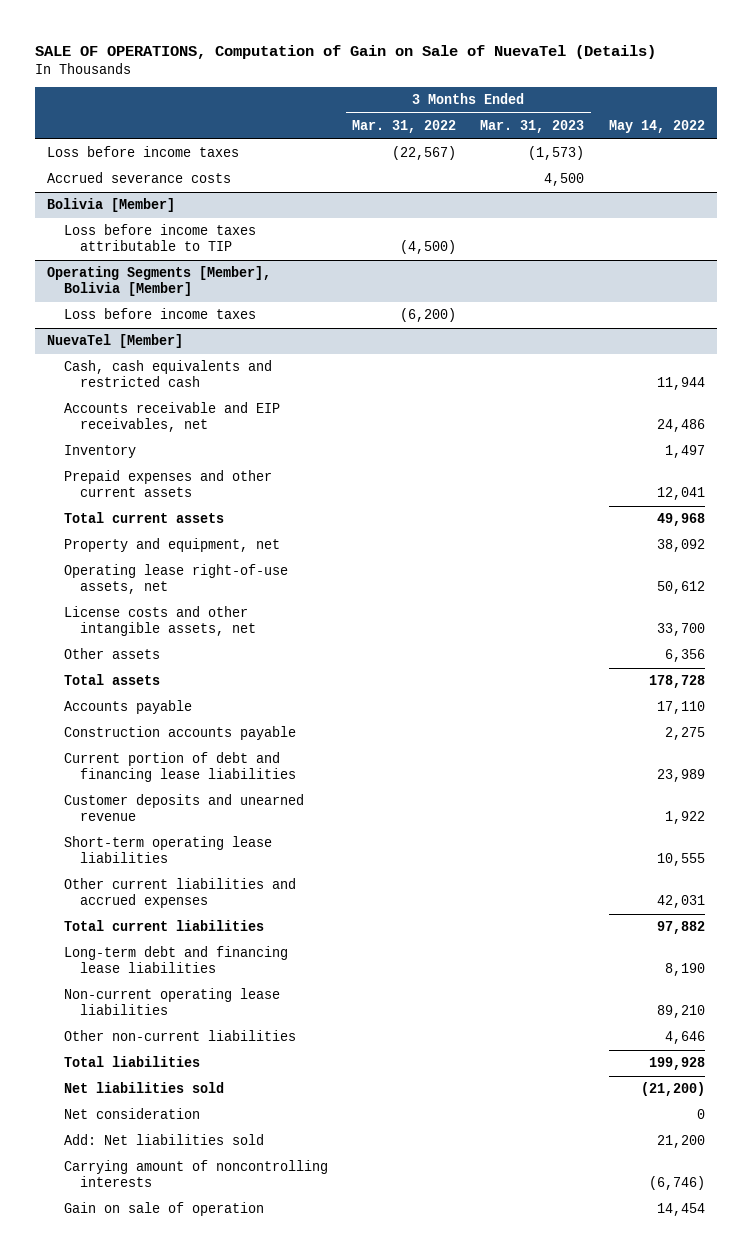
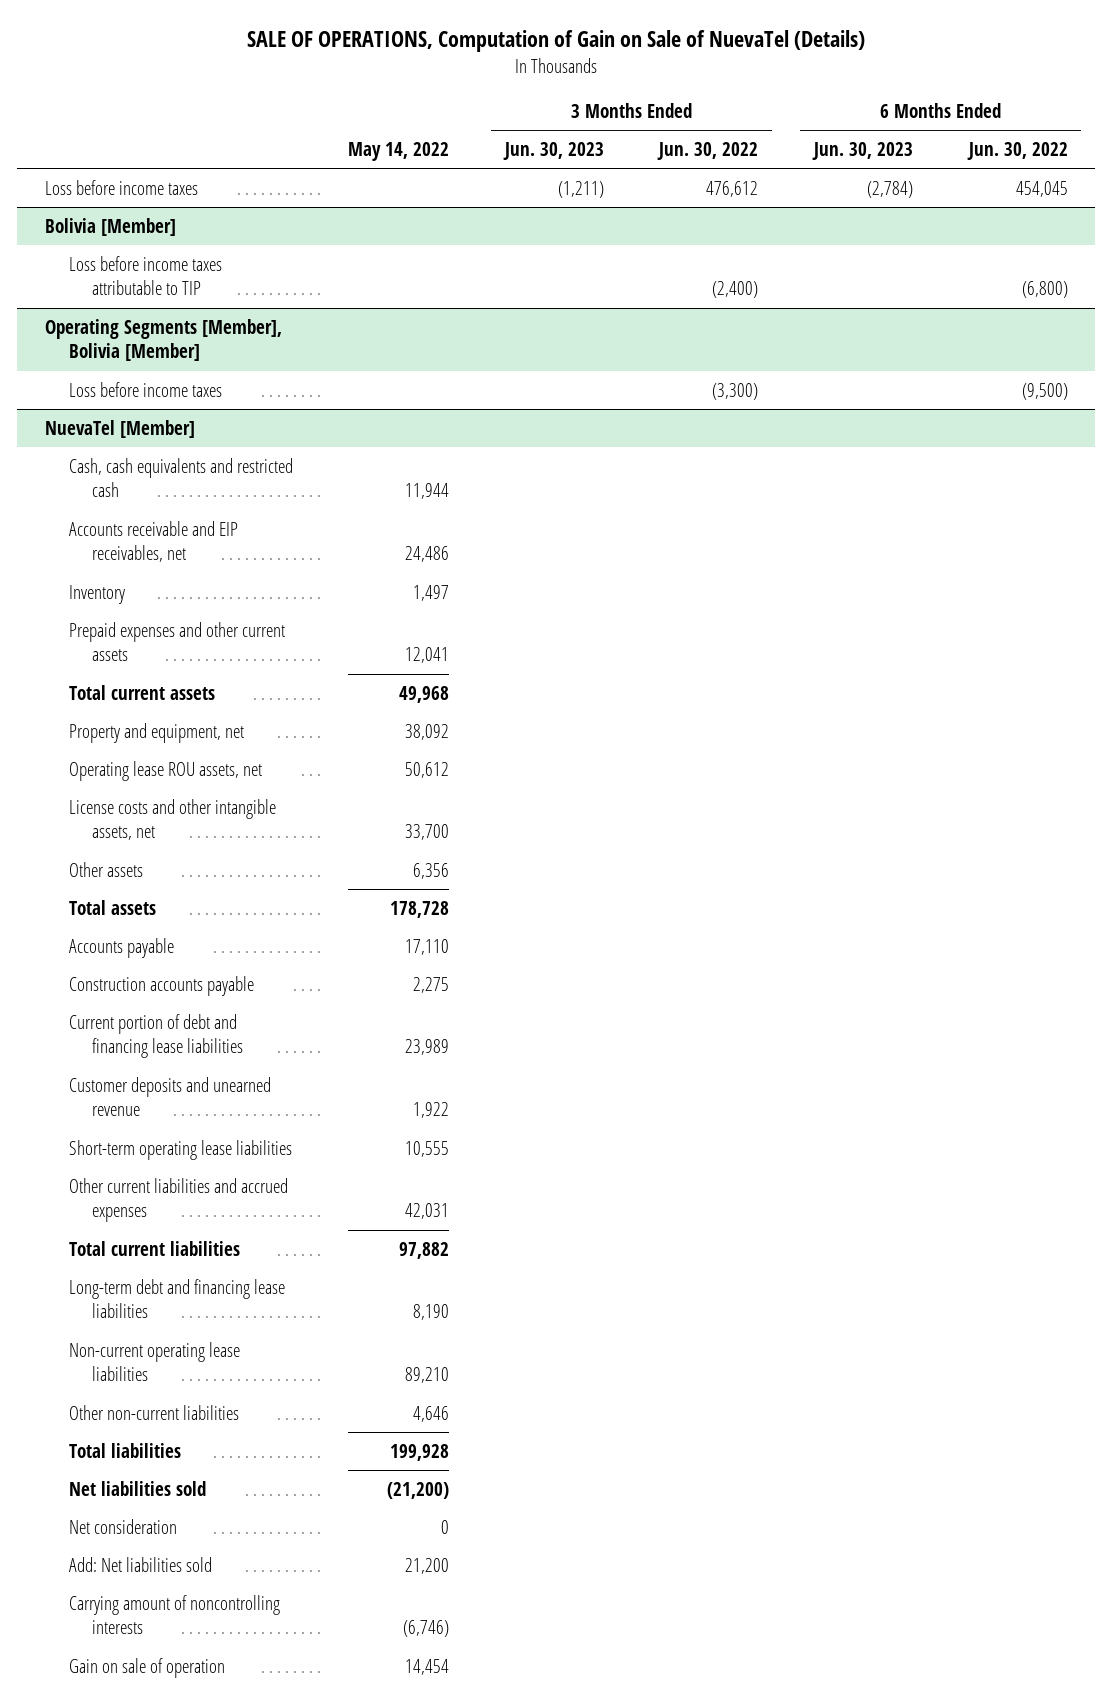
- | 3 Months Ended Mar. 31, 2022 | 3 Months Ended Mar. 31, 2023 | May 14, 2022
+ | May 14, 2022 | 3 Months Ended Jun. 30, 2023 | 3 Months Ended Jun. 30, 2022 | 6 Months Ended Jun. 30, 2023 | 6 Months Ended Jun. 30, 2022
- Accrued severance costs | | 4,500 |
@ NuevaTel [Member]
- Operating lease right-of-use assets, net | | | 50,612
+ Operating lease ROU assets, net | 50,612 | | | |

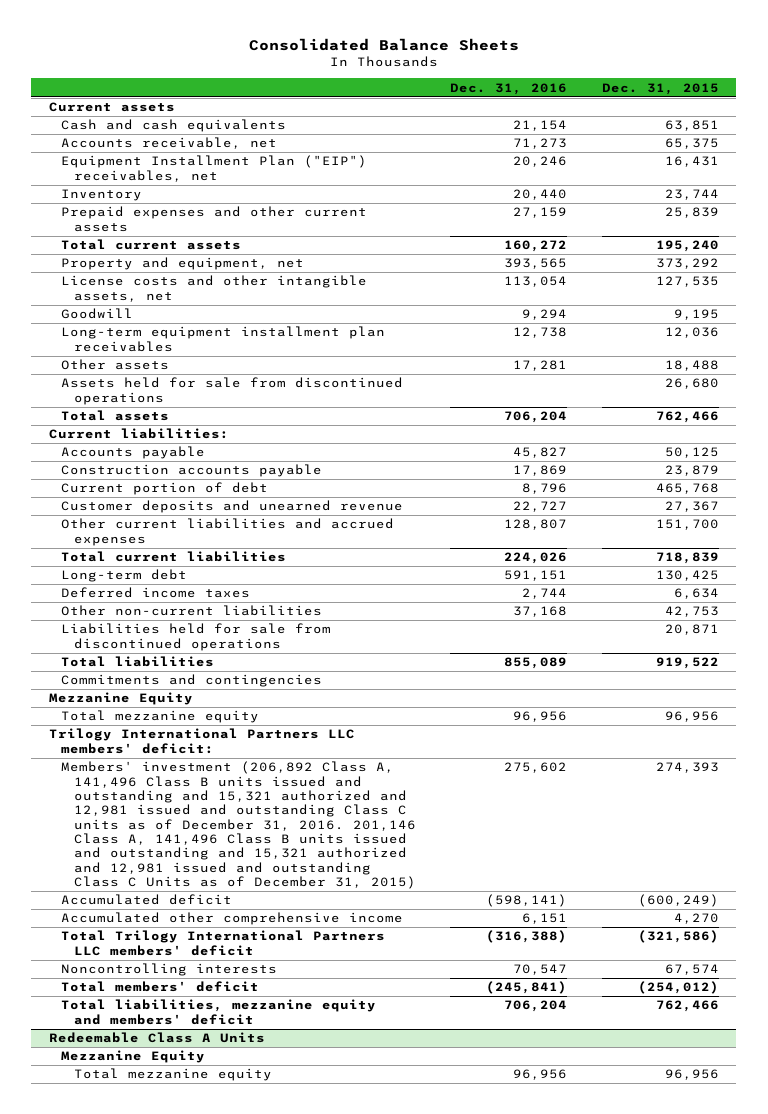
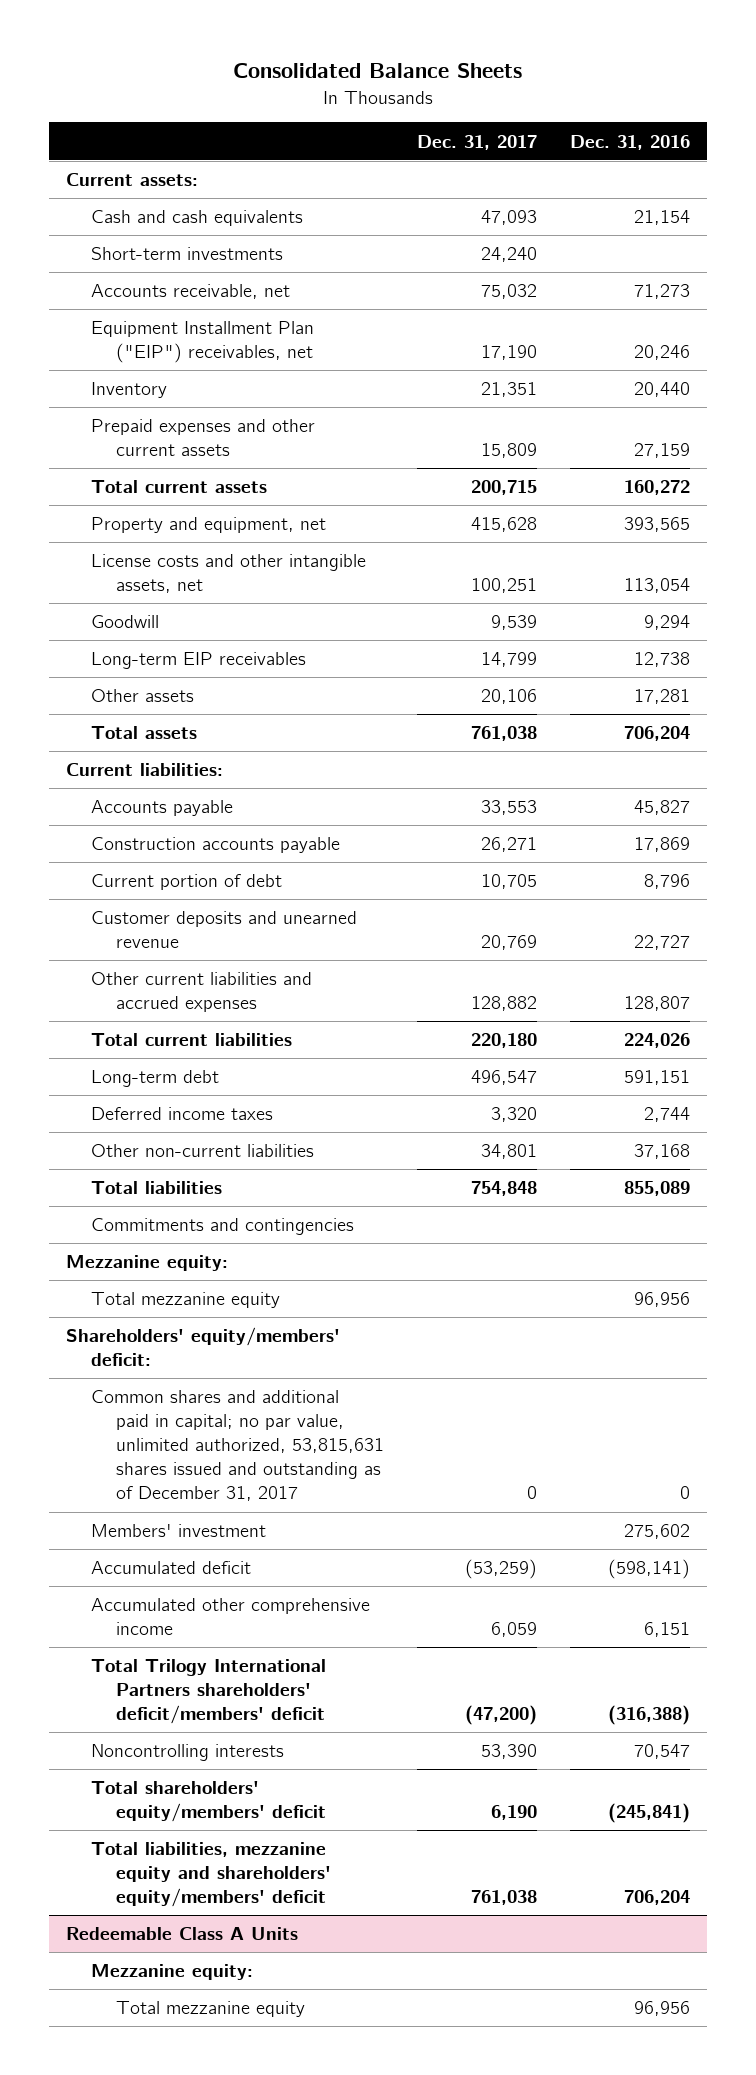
- | Dec. 31, 2016 | Dec. 31, 2015
+ | Dec. 31, 2017 | Dec. 31, 2016
- Current assets
+ Current assets:
+ Short-term investments | 24,240 |
- Long-term equipment installment plan receivables | 12,738 | 12,036
+ Long-term EIP receivables | 14,799 | 12,738
- Assets held for sale from discontinued operations | | 26,680
- Liabilities held for sale from discontinued operations | | 20,871
- Mezzanine Equity
+ Mezzanine equity:
- Trilogy International Partners LLC members' deficit:
- Members' investment (206,892 Class A, 141,496 Class B units issued and outstanding and 15,321 authorized and 12,981 issued and outstanding Class C units as of December 31, 2016. 201,146 Class A, 141,496 Class B units issued and outstanding and 15,321 authorized and 12,981 issued and outstanding Class C Units as of December 31, 2015) | 275,602 | 274,393
+ Shareholders' equity/members' deficit:
+ Common shares and additional paid in capital; no par value, unlimited authorized, 53,815,631 shares issued and outstanding as of December 31, 2017 | 0 | 0
+ Members' investment | | 275,602
- Total Trilogy International Partners LLC members' deficit | (316,388) | (321,586)
+ Total Trilogy International Partners shareholders' deficit/members' deficit | (47,200) | (316,388)
- Total members' deficit | (245,841) | (254,012)
- Total liabilities, mezzanine equity and members' deficit | 706,204 | 762,466
+ Total shareholders' equity/members' deficit | 6,190 | (245,841)
+ Total liabilities, mezzanine equity and shareholders' equity/members' deficit | 761,038 | 706,204
@ Redeemable Class A Units
- Mezzanine Equity
+ Mezzanine equity:

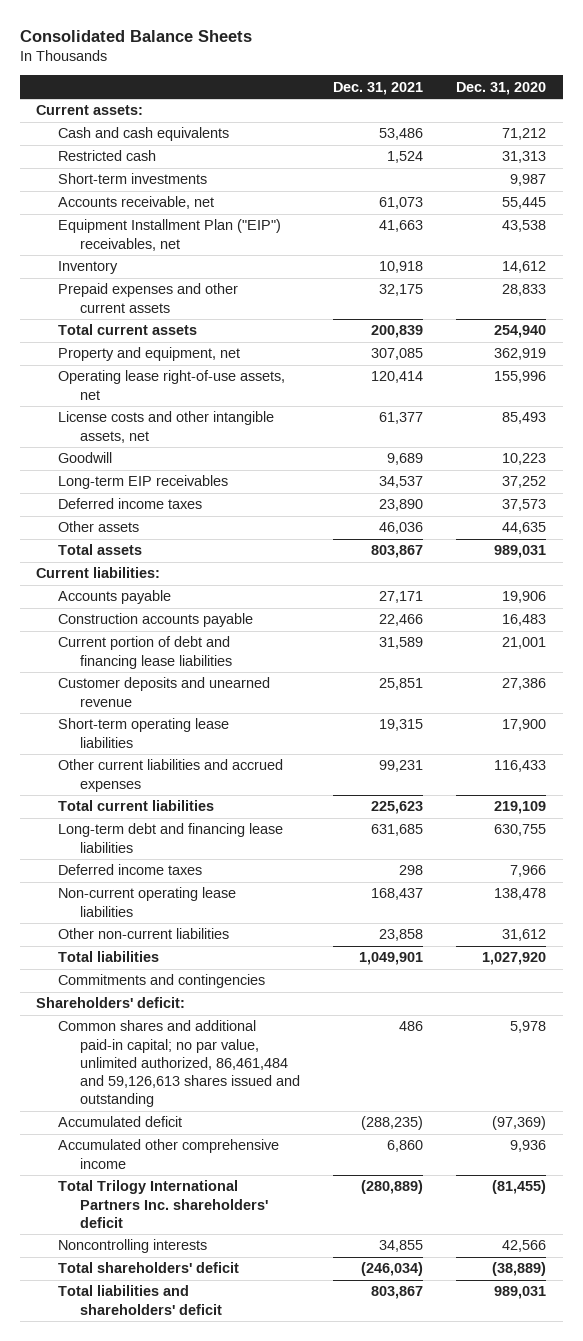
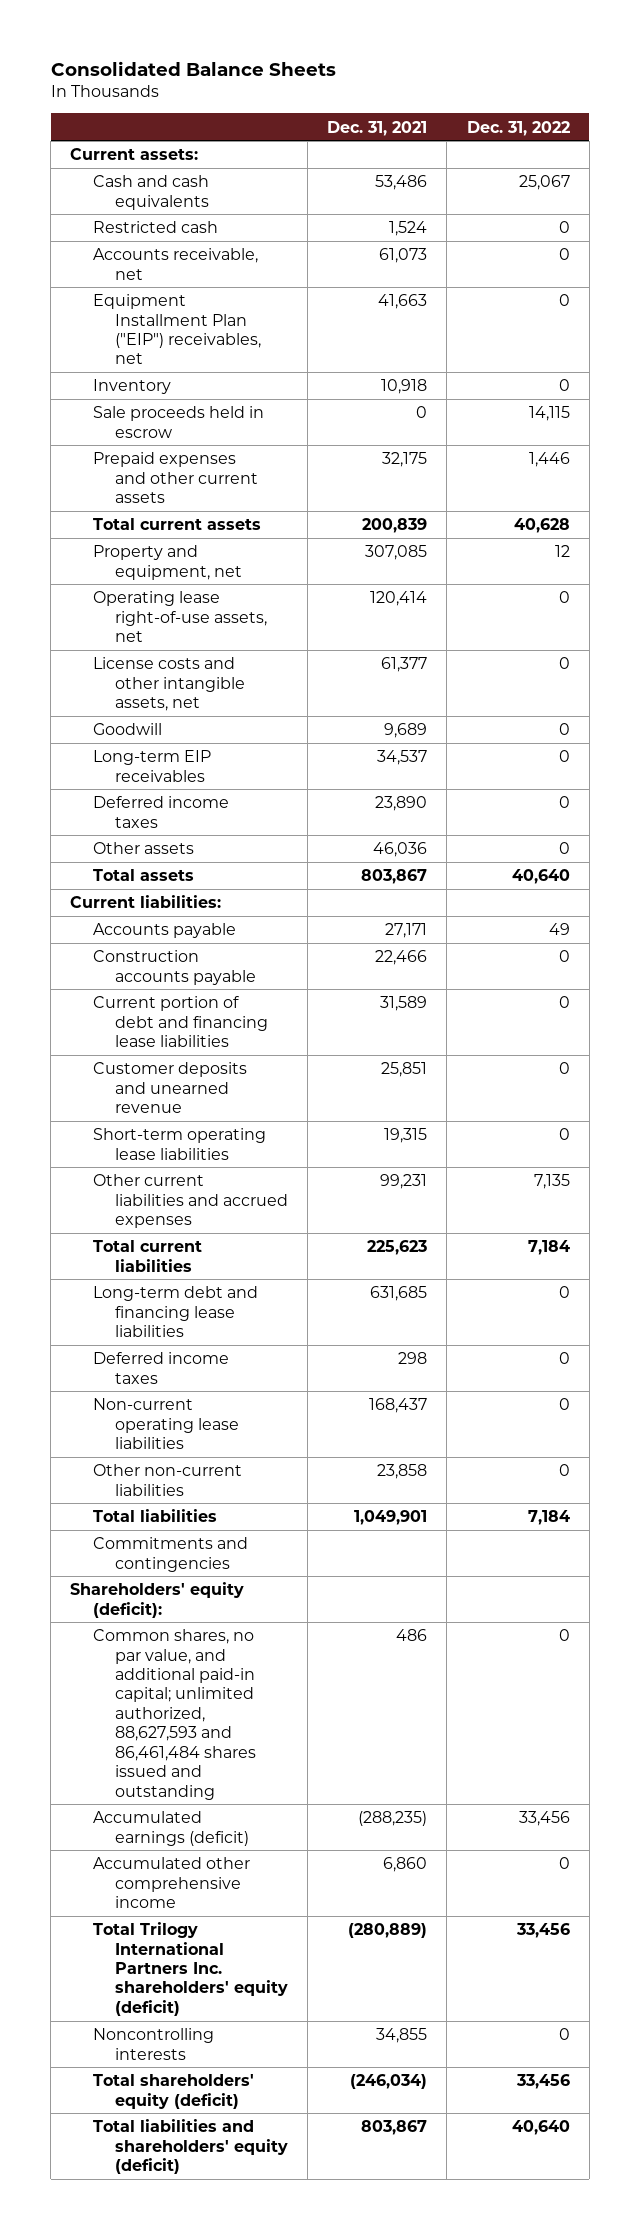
- | Dec. 31, 2021 | Dec. 31, 2020
+ | Dec. 31, 2021 | Dec. 31, 2022
- Short-term investments | | 9,987
+ Sale proceeds held in escrow | 0 | 14,115
- Shareholders' deficit:
- Common shares and additional paid-in capital; no par value, unlimited authorized, 86,461,484 and 59,126,613 shares issued and outstanding | 486 | 5,978
- Accumulated deficit | (288,235) | (97,369)
+ Shareholders' equity (deficit):
+ Common shares, no par value, and additional paid-in capital; unlimited authorized, 88,627,593 and 86,461,484 shares issued and outstanding | 486 | 0
+ Accumulated earnings (deficit) | (288,235) | 33,456
- Total Trilogy International Partners Inc. shareholders' deficit | (280,889) | (81,455)
+ Total Trilogy International Partners Inc. shareholders' equity (deficit) | (280,889) | 33,456
- Total shareholders' deficit | (246,034) | (38,889)
- Total liabilities and shareholders' deficit | 803,867 | 989,031
+ Total shareholders' equity (deficit) | (246,034) | 33,456
+ Total liabilities and shareholders' equity (deficit) | 803,867 | 40,640

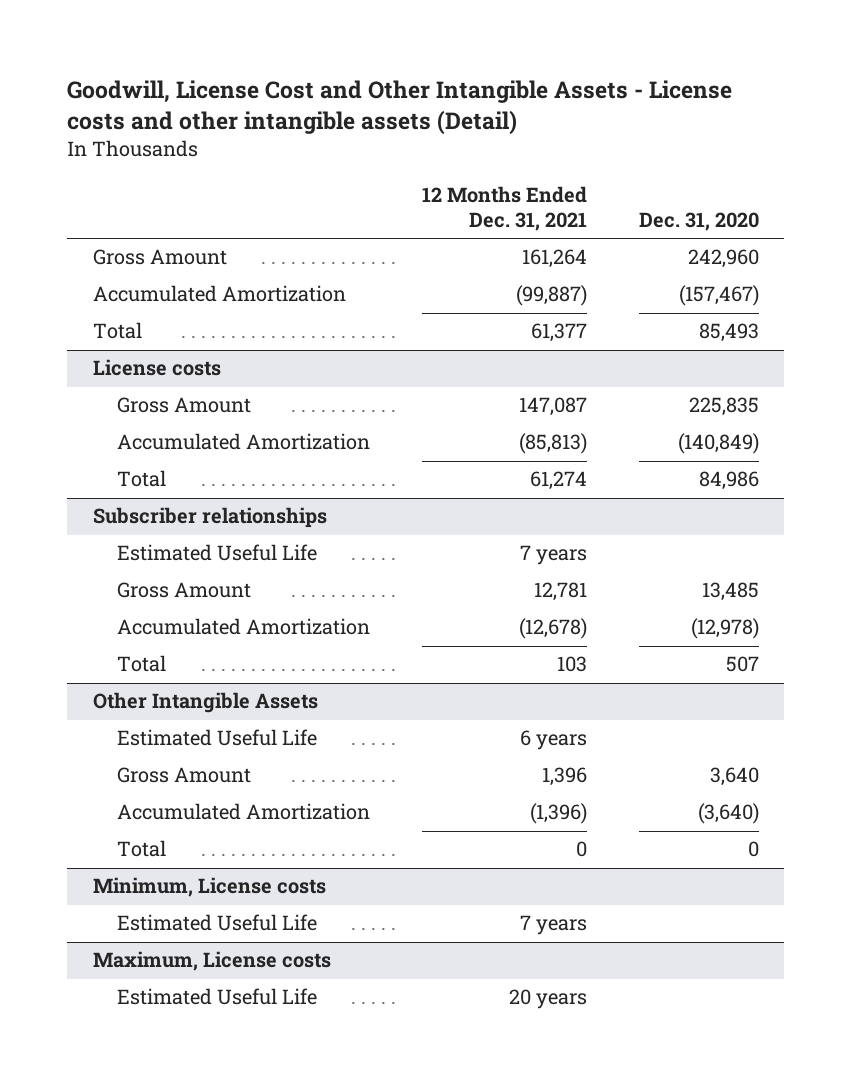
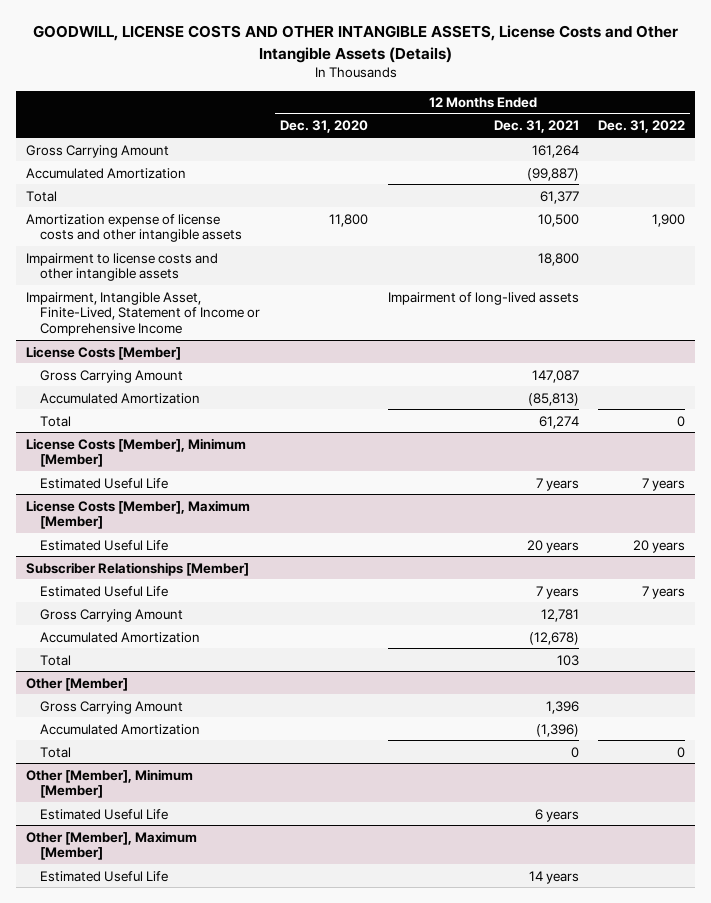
- Goodwill, License Cost and Other Intangible Assets - License costs and other intangible assets (Detail)
+ GOODWILL, LICENSE COSTS AND OTHER INTANGIBLE ASSETS, License Costs and Other Intangible Assets (Details)
- | 12 Months Ended Dec. 31, 2021 | Dec. 31, 2020
+ | 12 Months Ended Dec. 31, 2020 | 12 Months Ended Dec. 31, 2021 | 12 Months Ended Dec. 31, 2022
- Gross Amount | 161,264 | 242,960
+ Gross Carrying Amount | | 161,264 |
- License costs
- Gross Amount | 147,087 | 225,835
+ Amortization expense of license costs and other intangible assets | 11,800 | 10,500 | 1,900
+ Impairment to license costs and other intangible assets | | 18,800 |
+ Impairment, Intangible Asset, Finite-Lived, Statement of Income or Comprehensive Income | | Impairment of long-lived assets |
+ License Costs [Member]
+ Gross Carrying Amount | | 147,087 |
- Subscriber relationships
+ License Costs [Member], Minimum [Member]
- Gross Amount | 12,781 | 13,485
+ License Costs [Member], Maximum [Member]
+ Estimated Useful Life | | 20 years | 20 years
+ Subscriber Relationships [Member]
+ Estimated Useful Life | | 7 years | 7 years
+ Gross Carrying Amount | | 12,781 |
- Other Intangible Assets
- Estimated Useful Life | 6 years |
- Gross Amount | 1,396 | 3,640
+ Other [Member]
+ Gross Carrying Amount | | 1,396 |
- Minimum, License costs
- Estimated Useful Life | 7 years |
- Maximum, License costs
- Estimated Useful Life | 20 years |
+ Other [Member], Minimum [Member]
+ Estimated Useful Life | | 6 years |
+ Other [Member], Maximum [Member]
+ Estimated Useful Life | | 14 years |

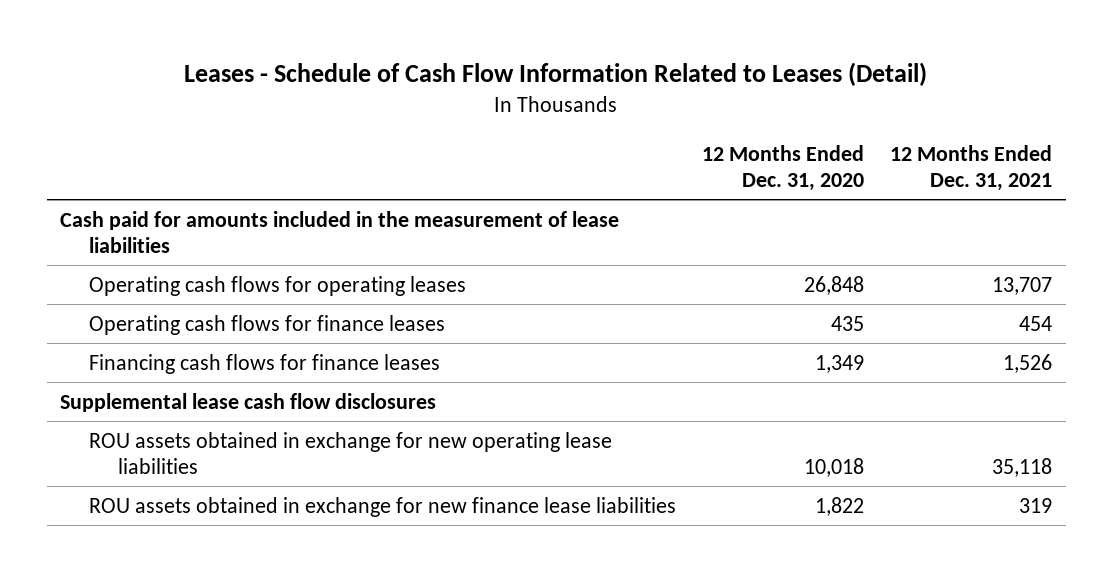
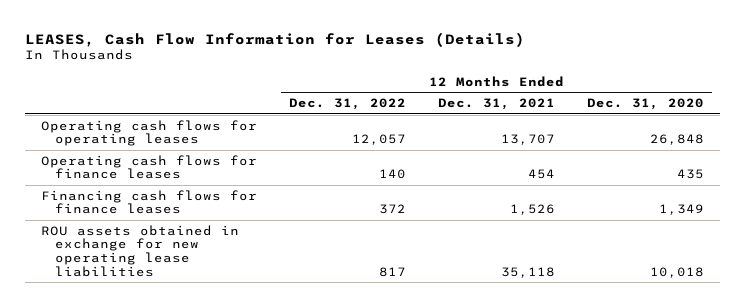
- Leases - Schedule of Cash Flow Information Related to Leases (Detail)
+ LEASES, Cash Flow Information for Leases (Details)
- | 12 Months Ended Dec. 31, 2020 | 12 Months Ended Dec. 31, 2021
+ | 12 Months Ended Dec. 31, 2022 | 12 Months Ended Dec. 31, 2021 | 12 Months Ended Dec. 31, 2020
- Cash paid for amounts included in the measurement of lease liabilities
- Supplemental lease cash flow disclosures
- ROU assets obtained in exchange for new finance lease liabilities | 1,822 | 319

